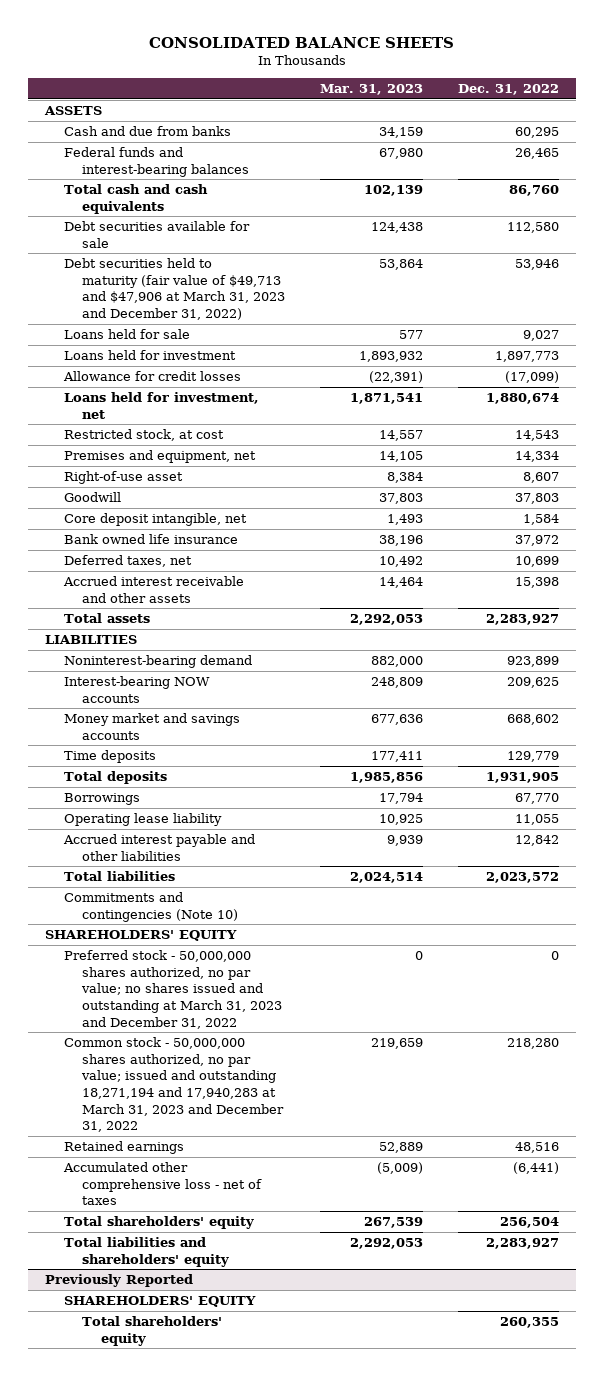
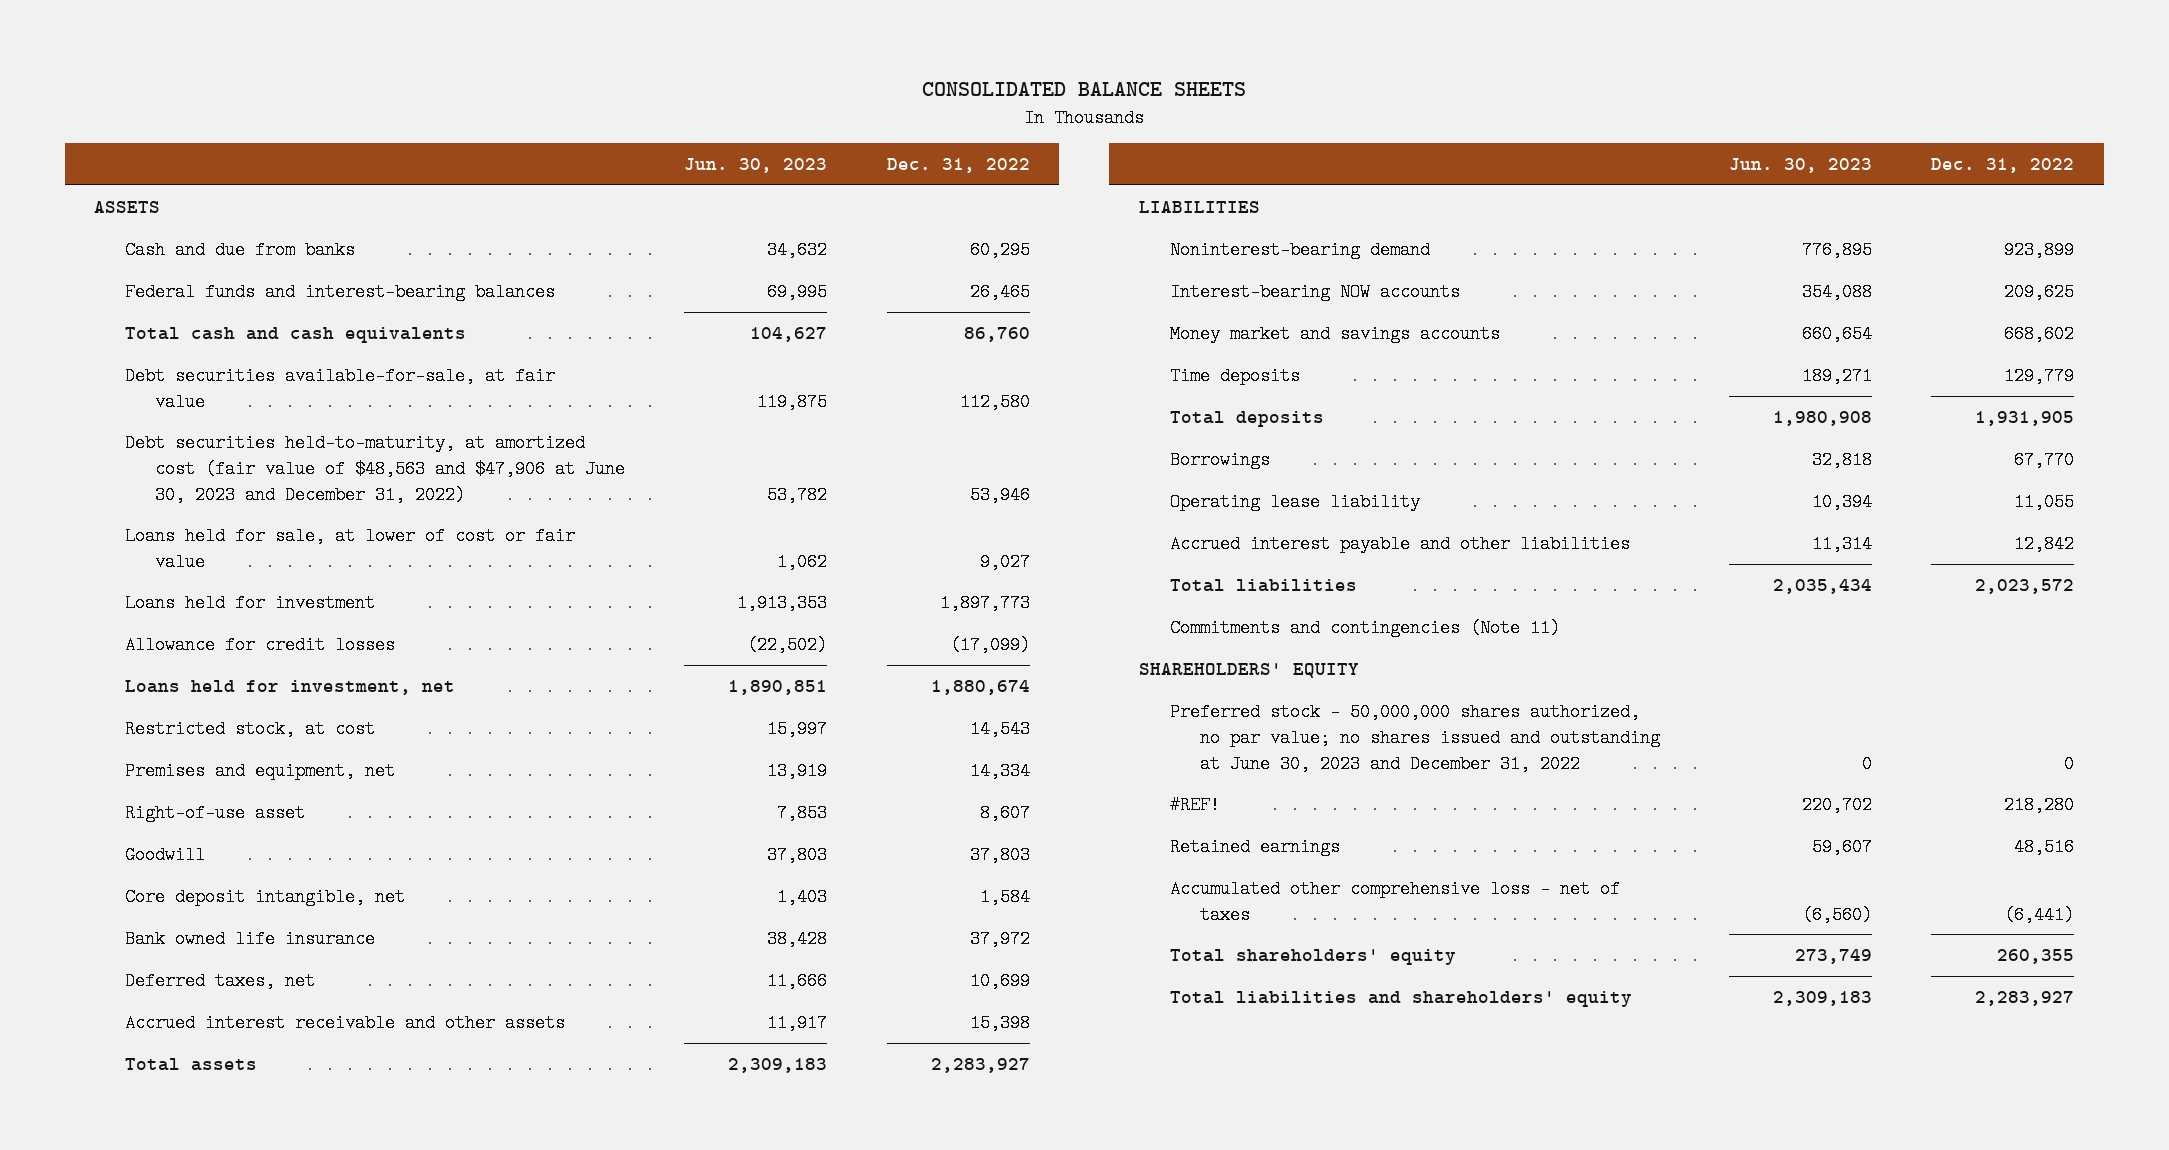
- | Mar. 31, 2023 | Dec. 31, 2022
+ | Jun. 30, 2023 | Dec. 31, 2022
- Debt securities available for sale | 124,438 | 112,580
- Debt securities held to maturity (fair value of $49,713 and $47,906 at March 31, 2023 and December 31, 2022) | 53,864 | 53,946
- Loans held for sale | 577 | 9,027
+ Debt securities available-for-sale, at fair value | 119,875 | 112,580
+ Debt securities held-to-maturity, at amortized cost (fair value of $48,563 and $47,906 at June 30, 2023 and December 31, 2022) | 53,782 | 53,946
+ Loans held for sale, at lower of cost or fair value | 1,062 | 9,027
- Commitments and contingencies (Note 10)
+ Commitments and contingencies (Note 11)
- Preferred stock - 50,000,000 shares authorized, no par value; no shares issued and outstanding at March 31, 2023 and December 31, 2022 | 0 | 0
- Common stock - 50,000,000 shares authorized, no par value; issued and outstanding 18,271,194 and 17,940,283 at March 31, 2023 and December 31, 2022 | 219,659 | 218,280
+ Preferred stock - 50,000,000 shares authorized, no par value; no shares issued and outstanding at June 30, 2023 and December 31, 2022 | 0 | 0
+ #REF! | 220,702 | 218,280
- Total shareholders' equity | 267,539 | 256,504
- Previously Reported
- SHAREHOLDERS' EQUITY
moved down: Total liabilities and shareholders' equity | 2,309,183 | 2,283,927

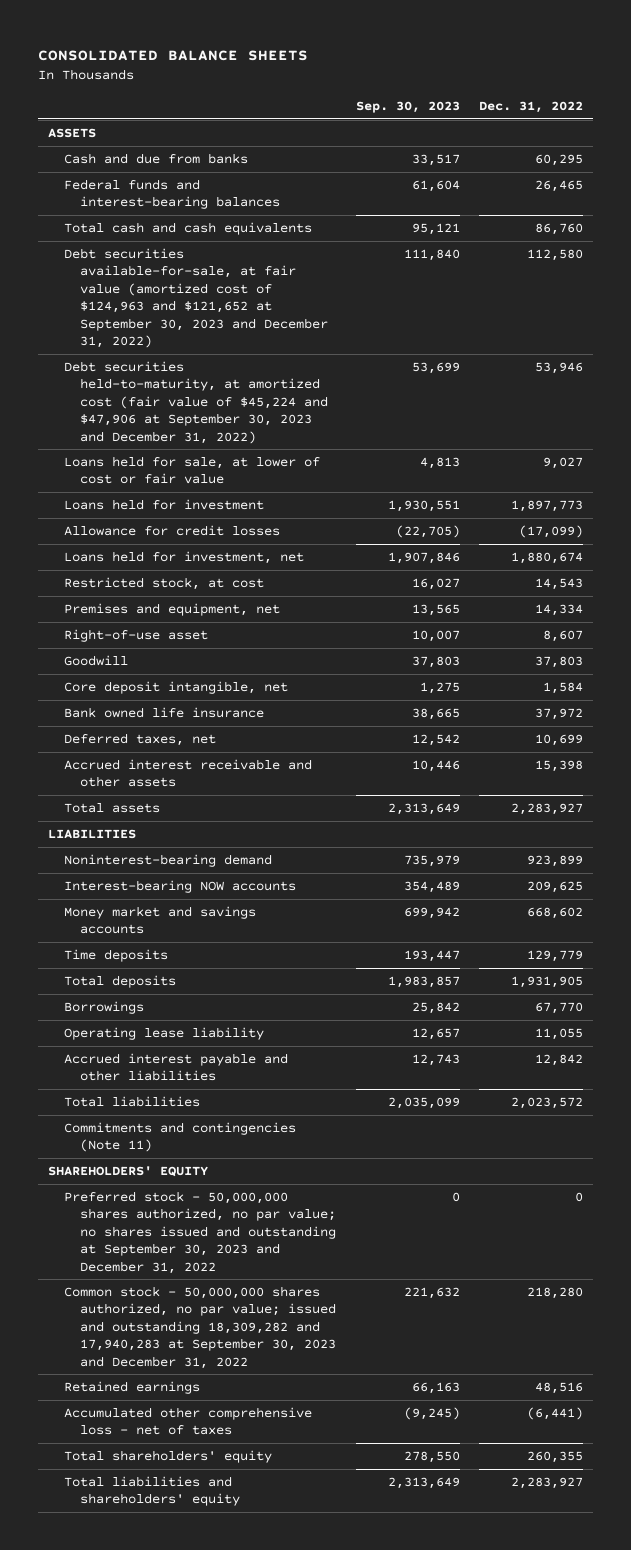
- | Jun. 30, 2023 | Dec. 31, 2022
+ | Sep. 30, 2023 | Dec. 31, 2022
- Debt securities available-for-sale, at fair value | 119,875 | 112,580
- Debt securities held-to-maturity, at amortized cost (fair value of $48,563 and $47,906 at June 30, 2023 and December 31, 2022) | 53,782 | 53,946
+ Debt securities available-for-sale, at fair value (amortized cost of $124,963 and $121,652 at September 30, 2023 and December 31, 2022) | 111,840 | 112,580
+ Debt securities held-to-maturity, at amortized cost (fair value of $45,224 and $47,906 at September 30, 2023 and December 31, 2022) | 53,699 | 53,946
- Preferred stock - 50,000,000 shares authorized, no par value; no shares issued and outstanding at June 30, 2023 and December 31, 2022 | 0 | 0
- #REF! | 220,702 | 218,280
+ Preferred stock - 50,000,000 shares authorized, no par value; no shares issued and outstanding at September 30, 2023 and December 31, 2022 | 0 | 0
+ Common stock - 50,000,000 shares authorized, no par value; issued and outstanding 18,309,282 and 17,940,283 at September 30, 2023 and December 31, 2022 | 221,632 | 218,280

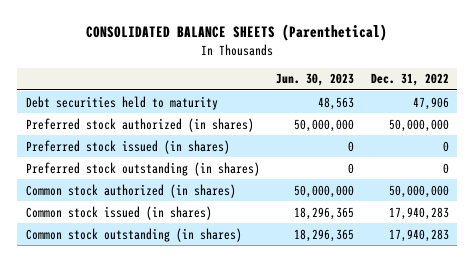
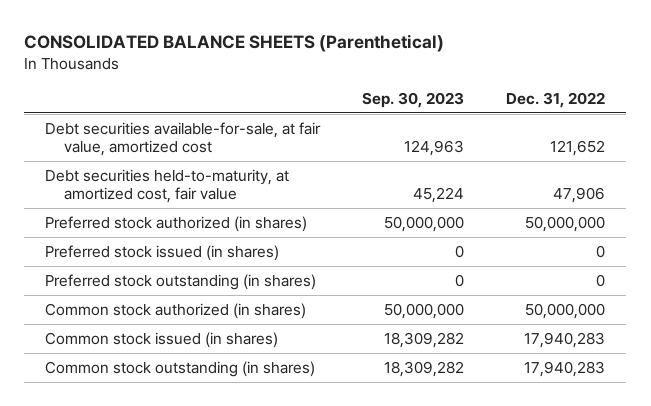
- | Jun. 30, 2023 | Dec. 31, 2022
+ | Sep. 30, 2023 | Dec. 31, 2022
- Debt securities held to maturity | 48,563 | 47,906
+ Debt securities available-for-sale, at fair value, amortized cost | 124,963 | 121,652
+ Debt securities held-to-maturity, at amortized cost, fair value | 45,224 | 47,906

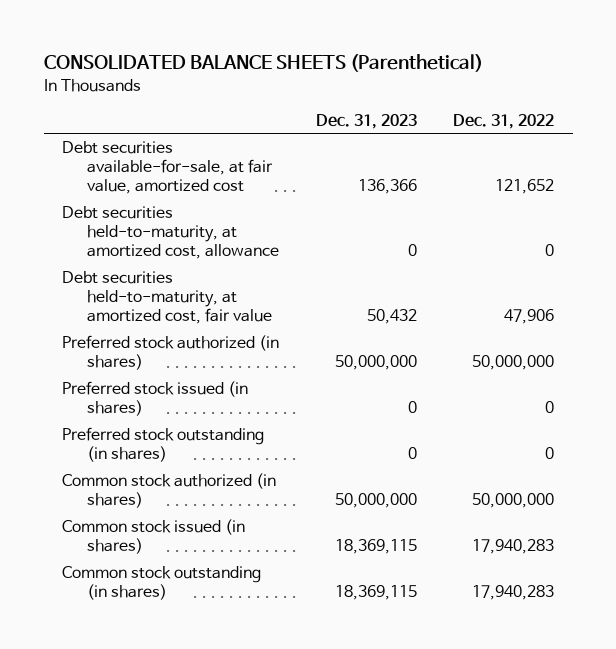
- | Sep. 30, 2023 | Dec. 31, 2022
+ | Dec. 31, 2023 | Dec. 31, 2022
+ Debt securities held-to-maturity, at amortized cost, allowance | 0 | 0

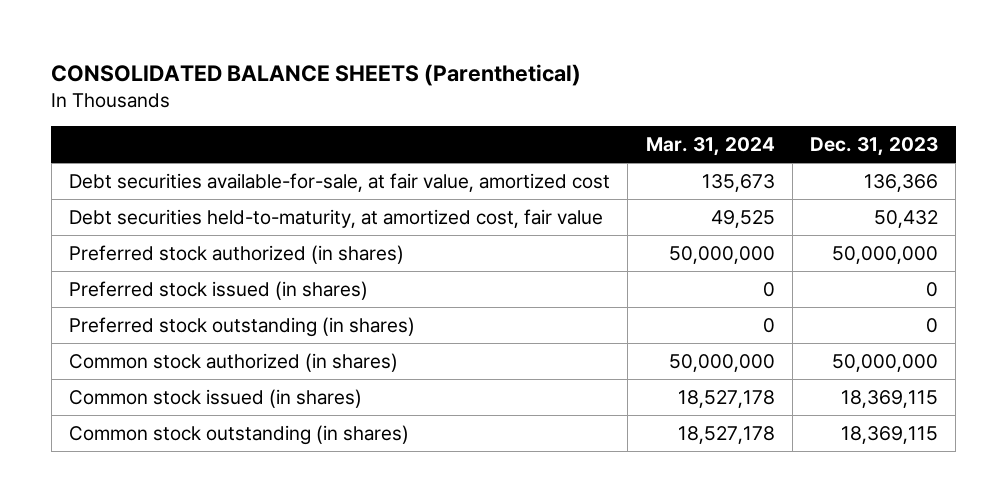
- | Dec. 31, 2023 | Dec. 31, 2022
+ | Mar. 31, 2024 | Dec. 31, 2023
- Debt securities held-to-maturity, at amortized cost, allowance | 0 | 0

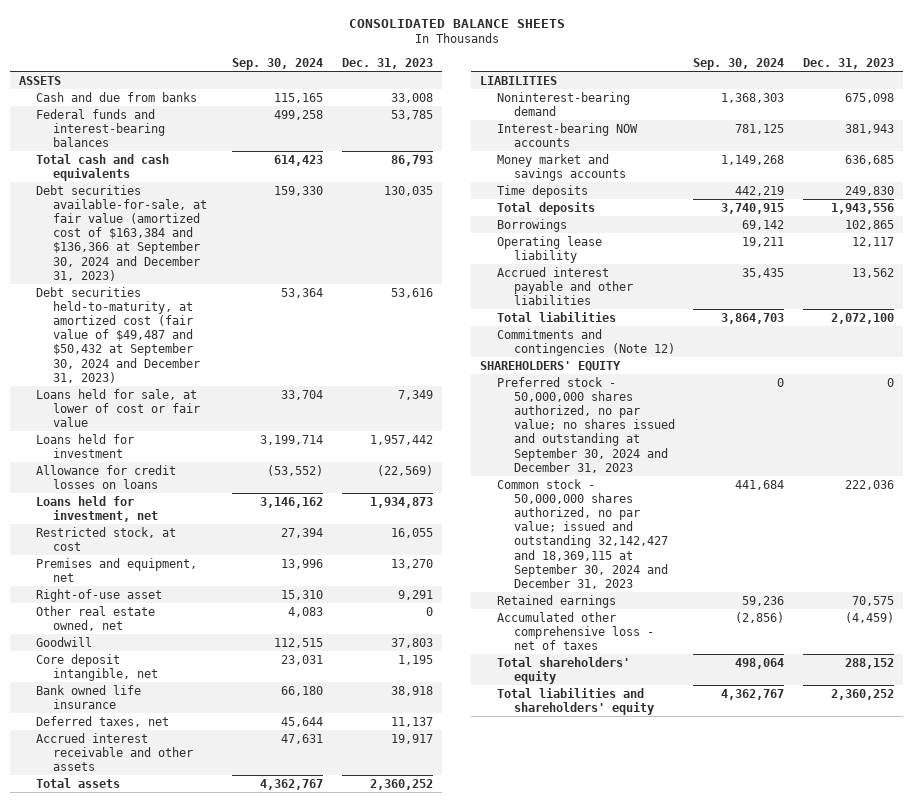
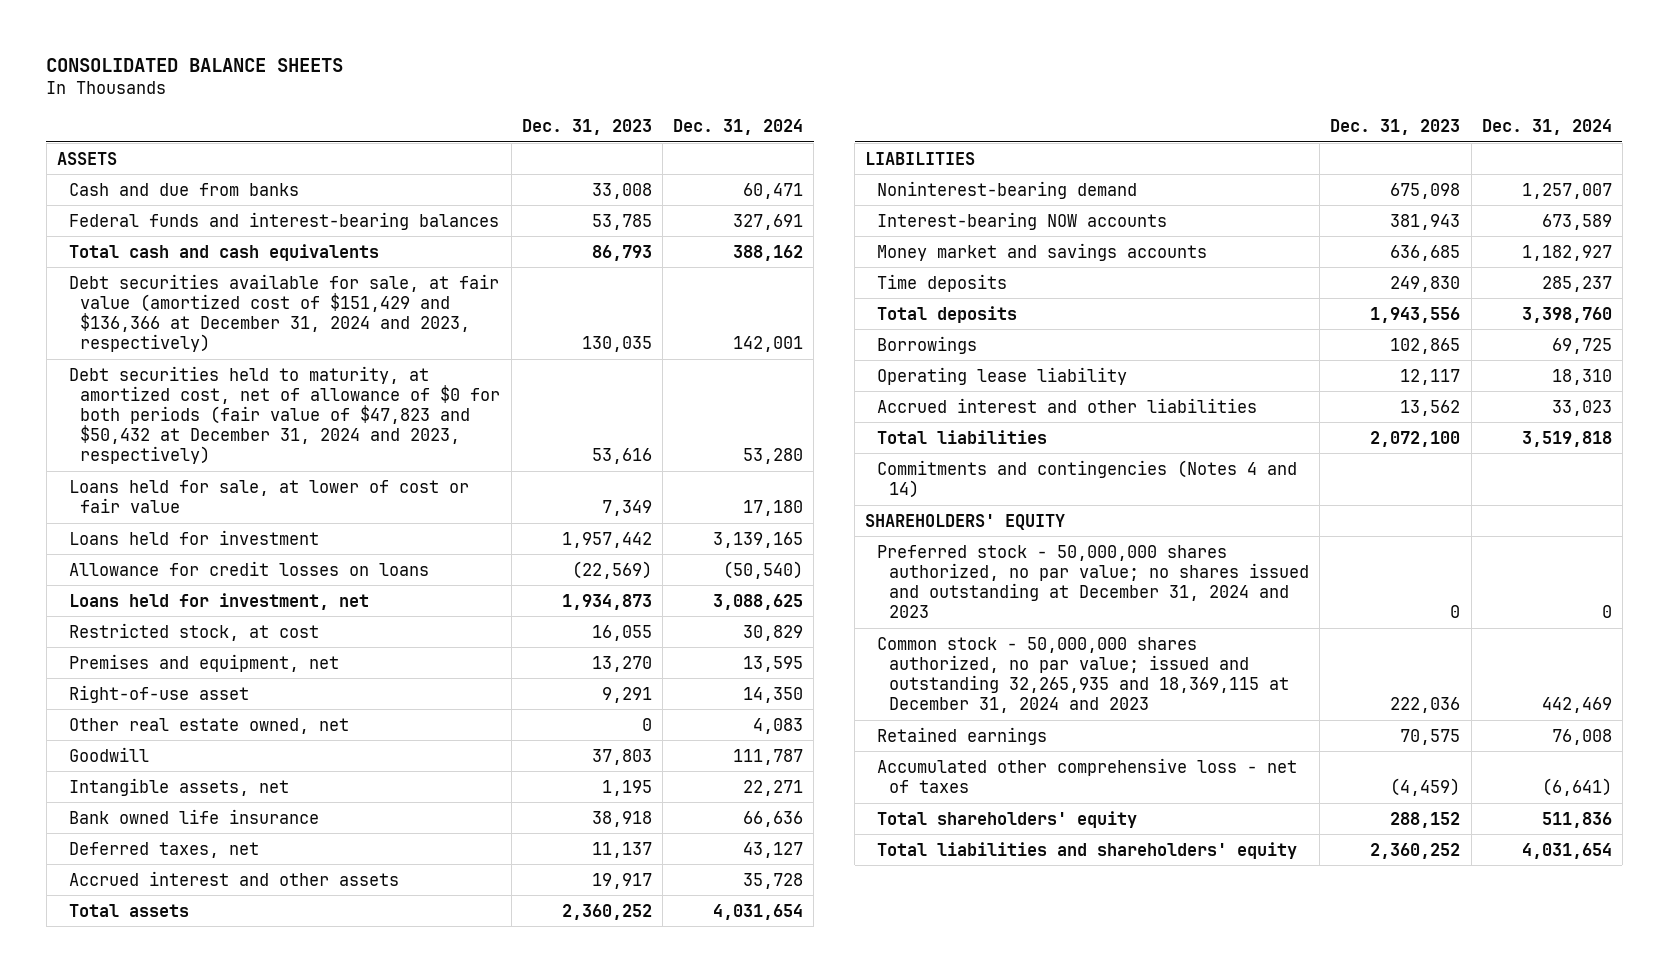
- | Sep. 30, 2024 | Dec. 31, 2023
+ | Dec. 31, 2023 | Dec. 31, 2024
- Debt securities available-for-sale, at fair value (amortized cost of $163,384 and $136,366 at September 30, 2024 and December 31, 2023) | 159,330 | 130,035
- Debt securities held-to-maturity, at amortized cost (fair value of $49,487 and $50,432 at September 30, 2024 and December 31, 2023) | 53,364 | 53,616
+ Debt securities available for sale, at fair value (amortized cost of $151,429 and $136,366 at December 31, 2024 and 2023, respectively) | 130,035 | 142,001
+ Debt securities held to maturity, at amortized cost, net of allowance of $0 for both periods (fair value of $47,823 and $50,432 at December 31, 2024 and 2023, respectively) | 53,616 | 53,280
- Core deposit intangible, net | 23,031 | 1,195
+ Intangible assets, net | 1,195 | 22,271
- Accrued interest receivable and other assets | 47,631 | 19,917
+ Accrued interest and other assets | 19,917 | 35,728
- Accrued interest payable and other liabilities | 35,435 | 13,562
+ Accrued interest and other liabilities | 13,562 | 33,023
- Commitments and contingencies (Note 12)
+ Commitments and contingencies (Notes 4 and 14)
- Preferred stock - 50,000,000 shares authorized, no par value; no shares issued and outstanding at September 30, 2024 and December 31, 2023 | 0 | 0
- Common stock - 50,000,000 shares authorized, no par value; issued and outstanding 32,142,427 and 18,369,115 at September 30, 2024 and December 31, 2023 | 441,684 | 222,036
+ Preferred stock - 50,000,000 shares authorized, no par value; no shares issued and outstanding at December 31, 2024 and 2023 | 0 | 0
+ Common stock - 50,000,000 shares authorized, no par value; issued and outstanding 32,265,935 and 18,369,115 at December 31, 2024 and 2023 | 222,036 | 442,469

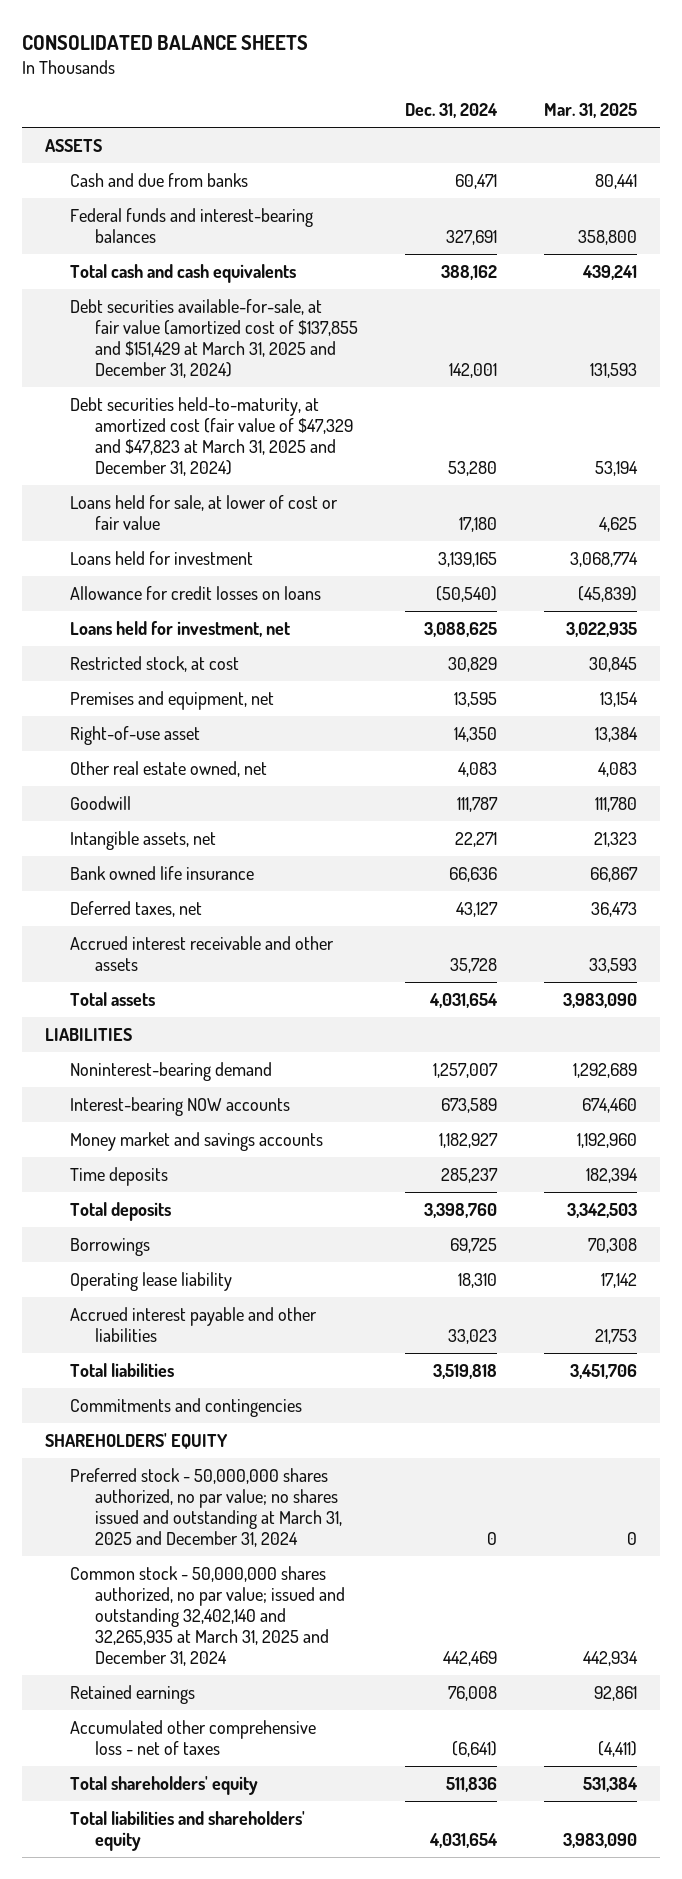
- | Dec. 31, 2023 | Dec. 31, 2024
+ | Dec. 31, 2024 | Mar. 31, 2025
- Debt securities available for sale, at fair value (amortized cost of $151,429 and $136,366 at December 31, 2024 and 2023, respectively) | 130,035 | 142,001
- Debt securities held to maturity, at amortized cost, net of allowance of $0 for both periods (fair value of $47,823 and $50,432 at December 31, 2024 and 2023, respectively) | 53,616 | 53,280
+ Debt securities available-for-sale, at fair value (amortized cost of $137,855 and $151,429 at March 31, 2025 and December 31, 2024) | 142,001 | 131,593
+ Debt securities held-to-maturity, at amortized cost (fair value of $47,329 and $47,823 at March 31, 2025 and December 31, 2024) | 53,280 | 53,194
- Accrued interest and other assets | 19,917 | 35,728
+ Accrued interest receivable and other assets | 35,728 | 33,593
- Accrued interest and other liabilities | 13,562 | 33,023
+ Accrued interest payable and other liabilities | 33,023 | 21,753
- Commitments and contingencies (Notes 4 and 14)
+ Commitments and contingencies
- Preferred stock - 50,000,000 shares authorized, no par value; no shares issued and outstanding at December 31, 2024 and 2023 | 0 | 0
- Common stock - 50,000,000 shares authorized, no par value; issued and outstanding 32,265,935 and 18,369,115 at December 31, 2024 and 2023 | 222,036 | 442,469
+ Preferred stock - 50,000,000 shares authorized, no par value; no shares issued and outstanding at March 31, 2025 and December 31, 2024 | 0 | 0
+ Common stock - 50,000,000 shares authorized, no par value; issued and outstanding 32,402,140 and 32,265,935 at March 31, 2025 and December 31, 2024 | 442,469 | 442,934

